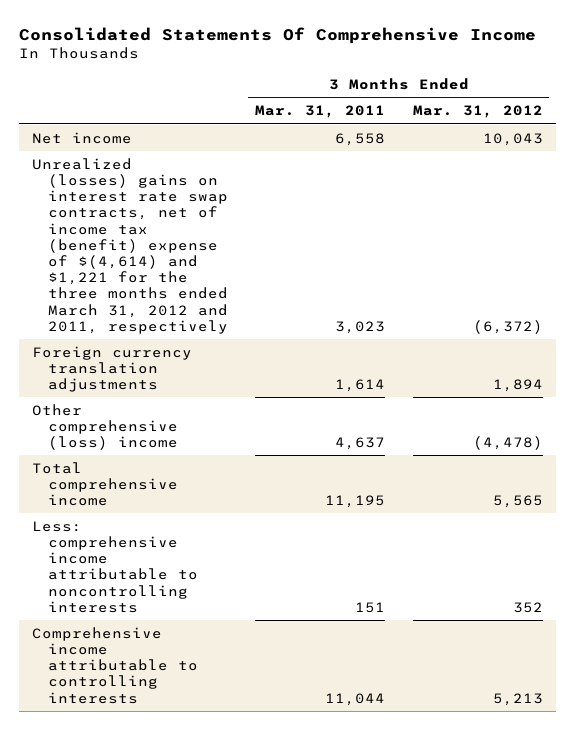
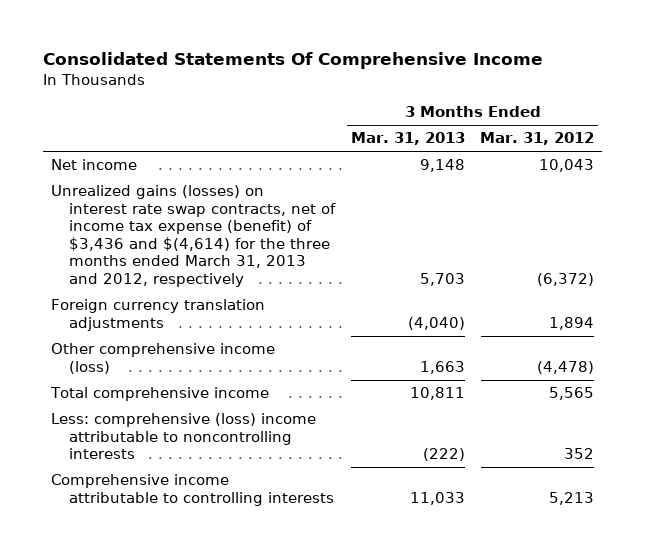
- | 3 Months Ended Mar. 31, 2011 | 3 Months Ended Mar. 31, 2012
+ | 3 Months Ended Mar. 31, 2013 | 3 Months Ended Mar. 31, 2012
- Unrealized (losses) gains on interest rate swap contracts, net of income tax (benefit) expense of $(4,614) and $1,221 for the three months ended March 31, 2012 and 2011, respectively | 3,023 | (6,372)
+ Unrealized gains (losses) on interest rate swap contracts, net of income tax expense (benefit) of $3,436 and $(4,614) for the three months ended March 31, 2013 and 2012, respectively | 5,703 | (6,372)
- Other comprehensive (loss) income | 4,637 | (4,478)
+ Other comprehensive income (loss) | 1,663 | (4,478)
- Less: comprehensive income attributable to noncontrolling interests | 151 | 352
+ Less: comprehensive (loss) income attributable to noncontrolling interests | (222) | 352

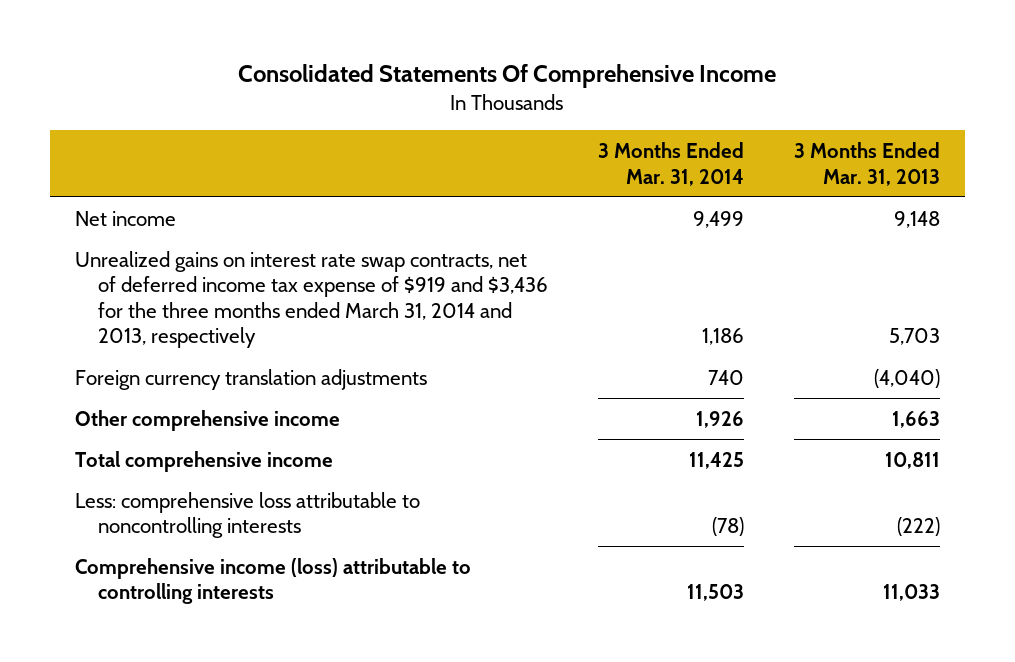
- | 3 Months Ended Mar. 31, 2013 | 3 Months Ended Mar. 31, 2012
+ | 3 Months Ended Mar. 31, 2014 | 3 Months Ended Mar. 31, 2013
- Unrealized gains (losses) on interest rate swap contracts, net of income tax expense (benefit) of $3,436 and $(4,614) for the three months ended March 31, 2013 and 2012, respectively | 5,703 | (6,372)
+ Unrealized gains on interest rate swap contracts, net of deferred income tax expense of $919 and $3,436 for the three months ended March 31, 2014 and 2013, respectively | 1,186 | 5,703
- Other comprehensive income (loss) | 1,663 | (4,478)
+ Other comprehensive income | 1,926 | 1,663
- Less: comprehensive (loss) income attributable to noncontrolling interests | (222) | 352
- Comprehensive income attributable to controlling interests | 11,033 | 5,213
+ Less: comprehensive loss attributable to noncontrolling interests | (78) | (222)
+ Comprehensive income (loss) attributable to controlling interests | 11,503 | 11,033

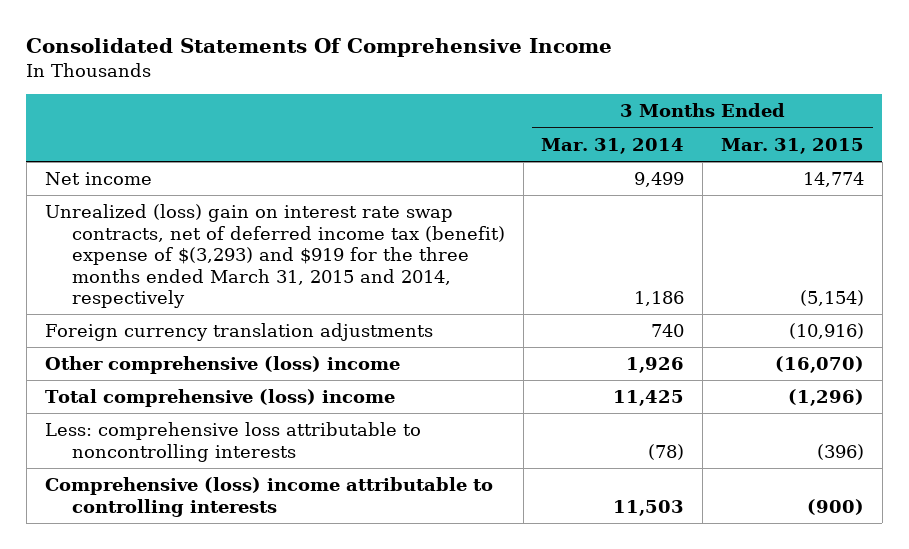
- | 3 Months Ended Mar. 31, 2014 | 3 Months Ended Mar. 31, 2013
+ | 3 Months Ended Mar. 31, 2014 | 3 Months Ended Mar. 31, 2015
- Unrealized gains on interest rate swap contracts, net of deferred income tax expense of $919 and $3,436 for the three months ended March 31, 2014 and 2013, respectively | 1,186 | 5,703
+ Unrealized (loss) gain on interest rate swap contracts, net of deferred income tax (benefit) expense of $(3,293) and $919 for the three months ended March 31, 2015 and 2014, respectively | 1,186 | (5,154)
- Other comprehensive income | 1,926 | 1,663
- Total comprehensive income | 11,425 | 10,811
+ Other comprehensive (loss) income | 1,926 | (16,070)
+ Total comprehensive (loss) income | 11,425 | (1,296)
- Comprehensive income (loss) attributable to controlling interests | 11,503 | 11,033
+ Comprehensive (loss) income attributable to controlling interests | 11,503 | (900)

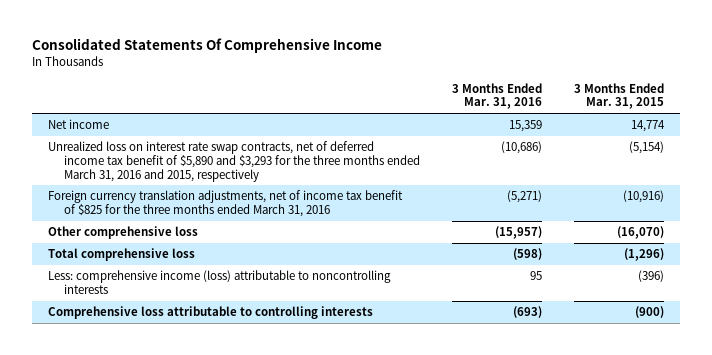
- | 3 Months Ended Mar. 31, 2014 | 3 Months Ended Mar. 31, 2015
+ | 3 Months Ended Mar. 31, 2016 | 3 Months Ended Mar. 31, 2015
- Unrealized (loss) gain on interest rate swap contracts, net of deferred income tax (benefit) expense of $(3,293) and $919 for the three months ended March 31, 2015 and 2014, respectively | 1,186 | (5,154)
- Foreign currency translation adjustments | 740 | (10,916)
- Other comprehensive (loss) income | 1,926 | (16,070)
- Total comprehensive (loss) income | 11,425 | (1,296)
- Less: comprehensive loss attributable to noncontrolling interests | (78) | (396)
- Comprehensive (loss) income attributable to controlling interests | 11,503 | (900)
+ Unrealized loss on interest rate swap contracts, net of deferred income tax benefit of $5,890 and $3,293 for the three months ended March 31, 2016 and 2015, respectively | (10,686) | (5,154)
+ Foreign currency translation adjustments, net of income tax benefit of $825 for the three months ended March 31, 2016 | (5,271) | (10,916)
+ Other comprehensive loss | (15,957) | (16,070)
+ Total comprehensive loss | (598) | (1,296)
+ Less: comprehensive income (loss) attributable to noncontrolling interests | 95 | (396)
+ Comprehensive loss attributable to controlling interests | (693) | (900)

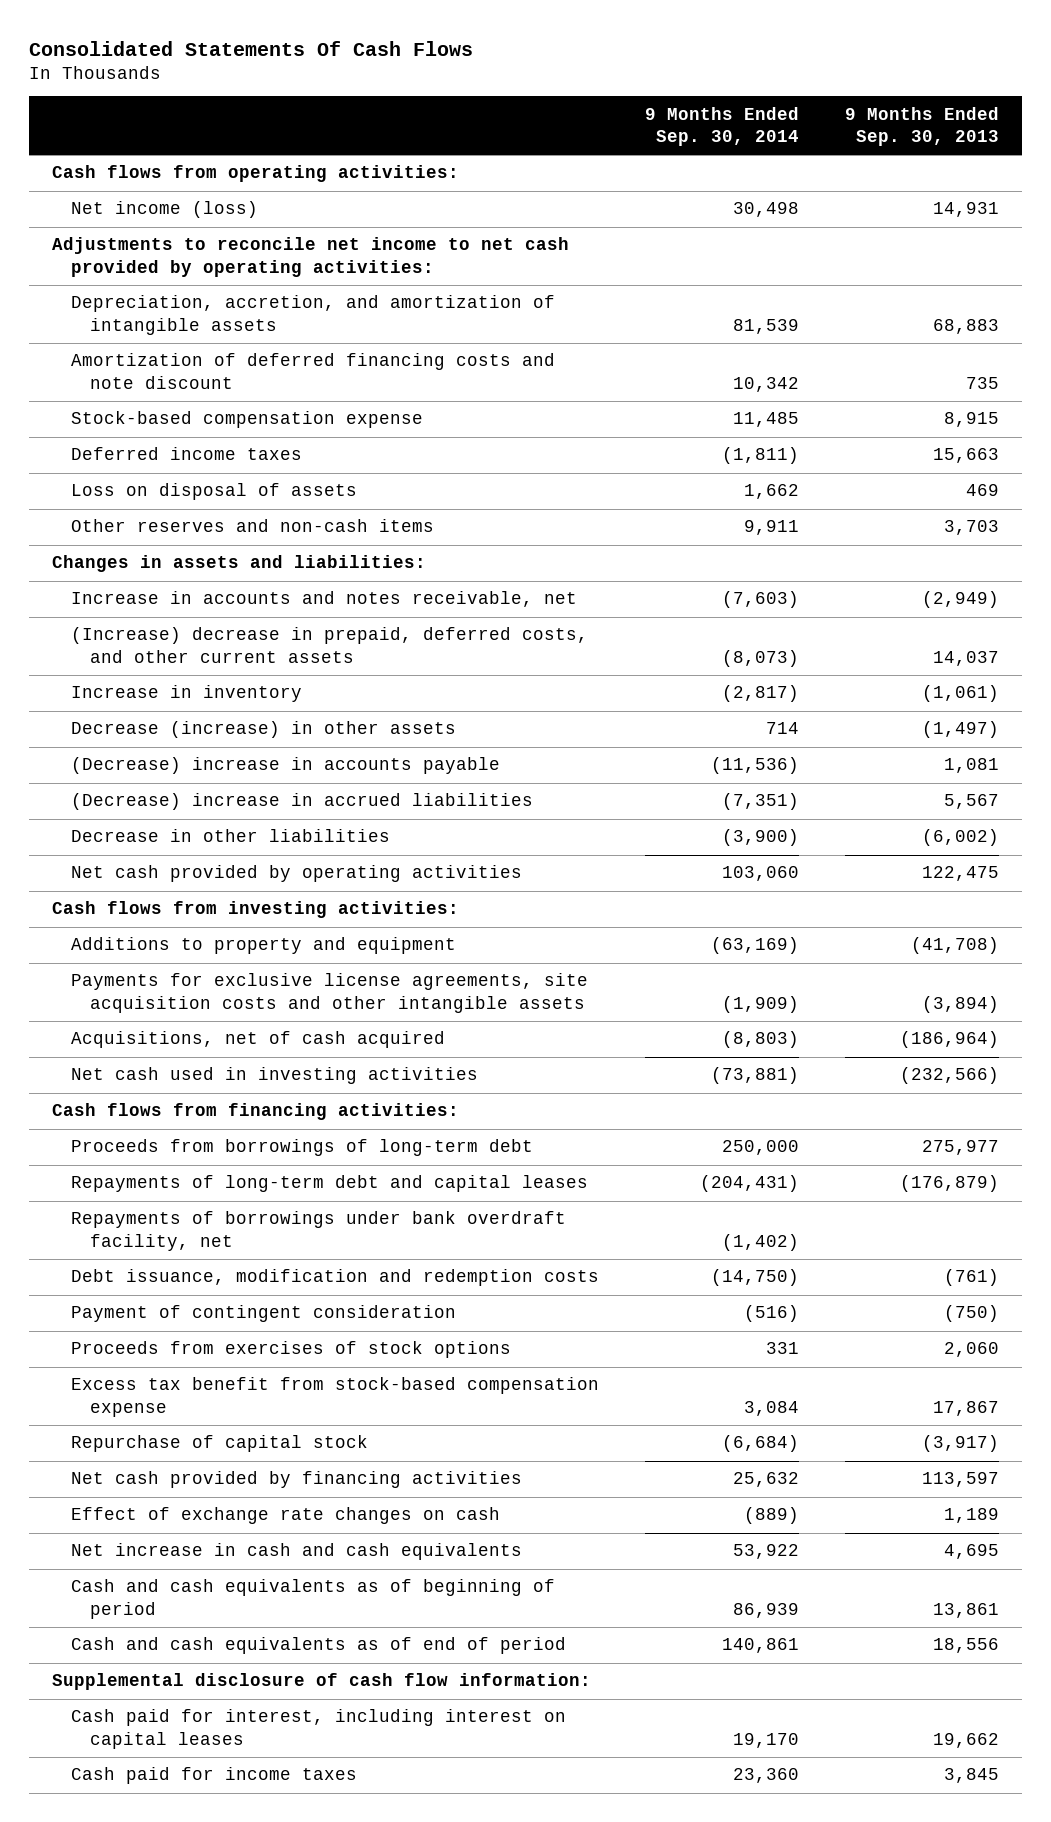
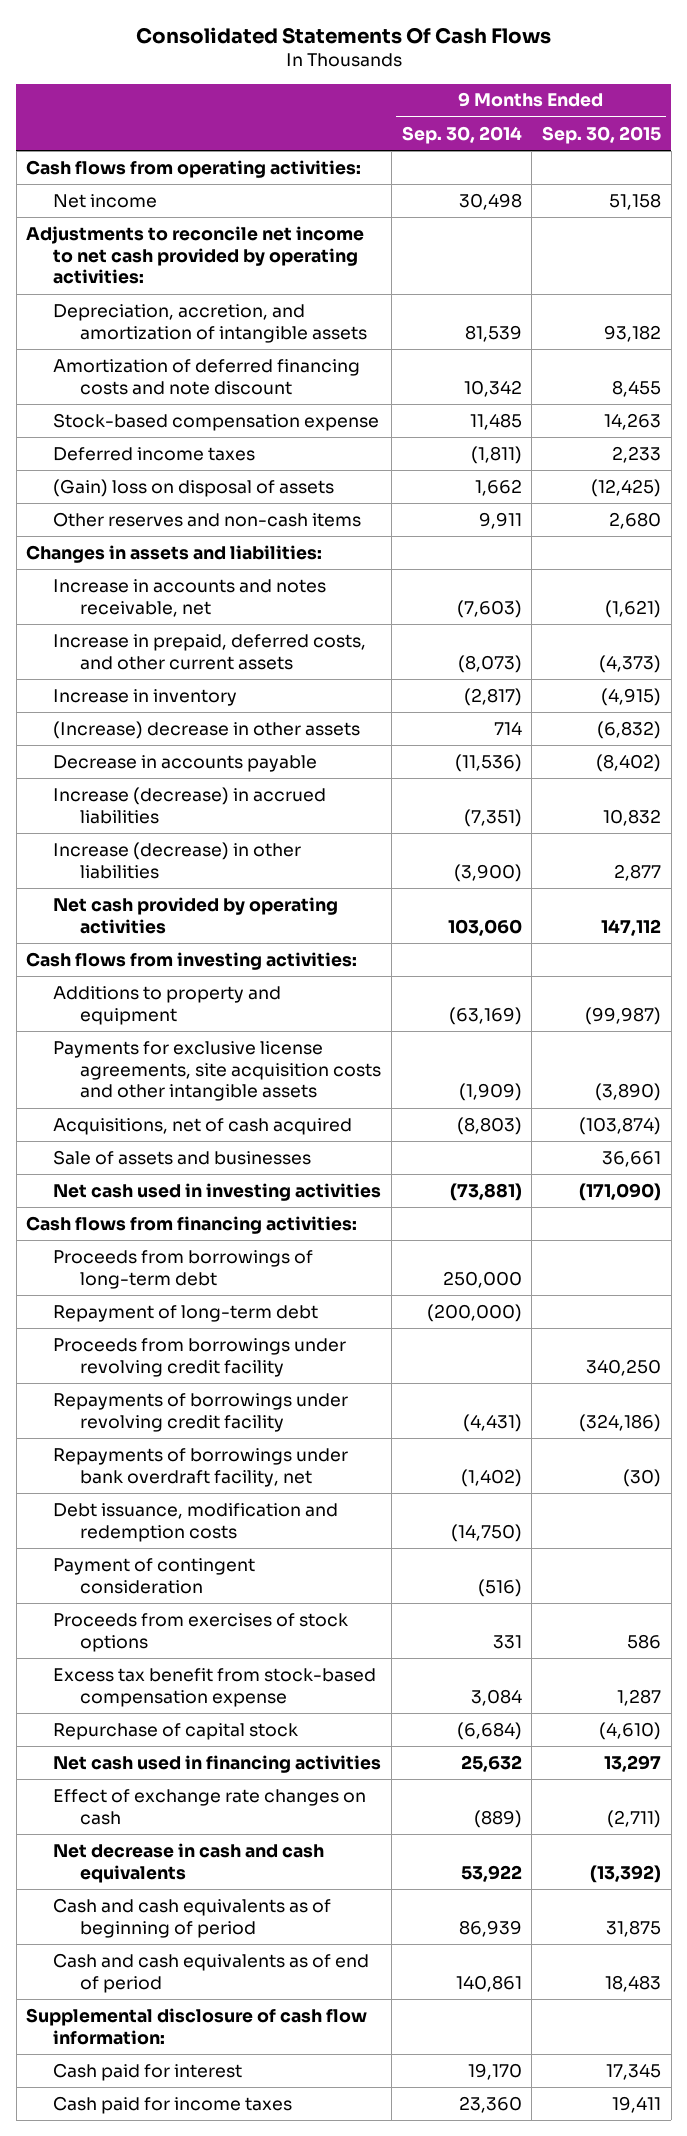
- | 9 Months Ended Sep. 30, 2014 | 9 Months Ended Sep. 30, 2013
+ | 9 Months Ended Sep. 30, 2014 | 9 Months Ended Sep. 30, 2015
- Net income (loss) | 30,498 | 14,931
+ Net income | 30,498 | 51,158
- Loss on disposal of assets | 1,662 | 469
+ (Gain) loss on disposal of assets | 1,662 | (12,425)
- (Increase) decrease in prepaid, deferred costs, and other current assets | (8,073) | 14,037
+ Increase in prepaid, deferred costs, and other current assets | (8,073) | (4,373)
- Decrease (increase) in other assets | 714 | (1,497)
- (Decrease) increase in accounts payable | (11,536) | 1,081
- (Decrease) increase in accrued liabilities | (7,351) | 5,567
- Decrease in other liabilities | (3,900) | (6,002)
+ (Increase) decrease in other assets | 714 | (6,832)
+ Decrease in accounts payable | (11,536) | (8,402)
+ Increase (decrease) in accrued liabilities | (7,351) | 10,832
+ Increase (decrease) in other liabilities | (3,900) | 2,877
+ Sale of assets and businesses | | 36,661
- Repayments of long-term debt and capital leases | (204,431) | (176,879)
+ Repayment of long-term debt | (200,000) |
+ Proceeds from borrowings under revolving credit facility | | 340,250
+ Repayments of borrowings under revolving credit facility | (4,431) | (324,186)
- Net cash provided by financing activities | 25,632 | 113,597
+ Net cash used in financing activities | 25,632 | 13,297
- Net increase in cash and cash equivalents | 53,922 | 4,695
+ Net decrease in cash and cash equivalents | 53,922 | (13,392)
- Cash paid for interest, including interest on capital leases | 19,170 | 19,662
+ Cash paid for interest | 19,170 | 17,345

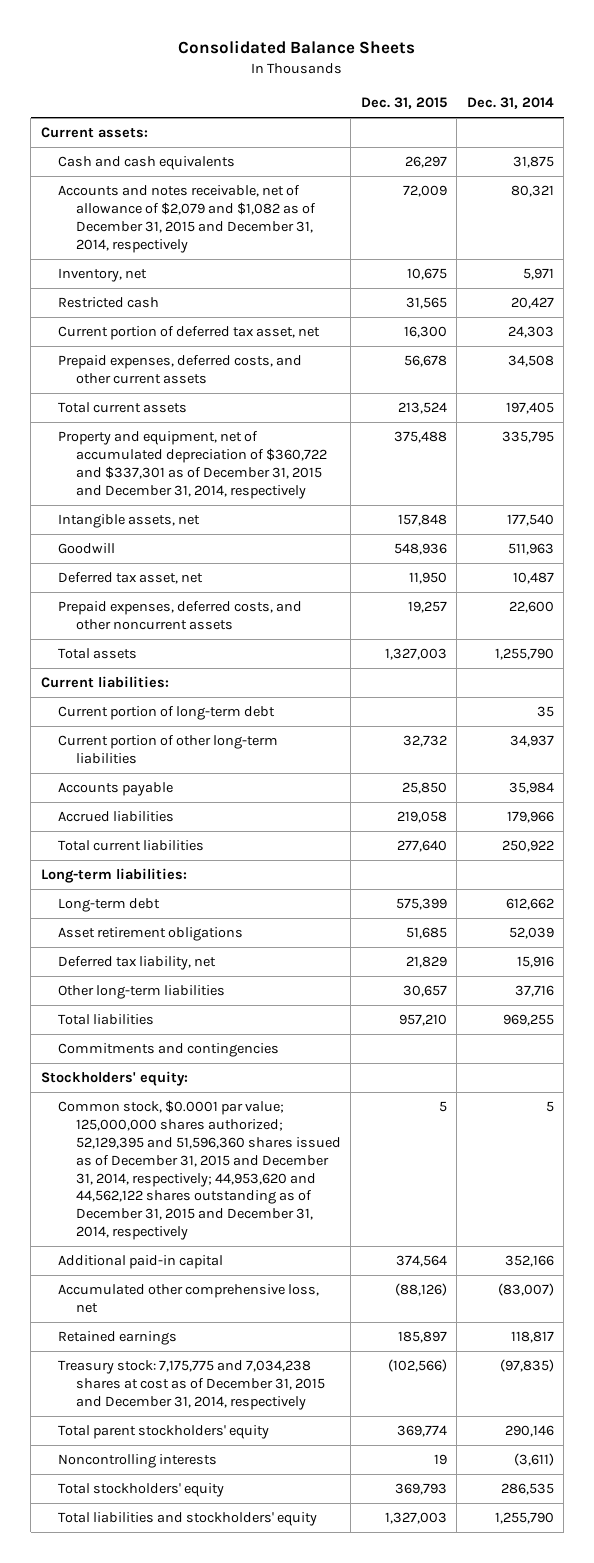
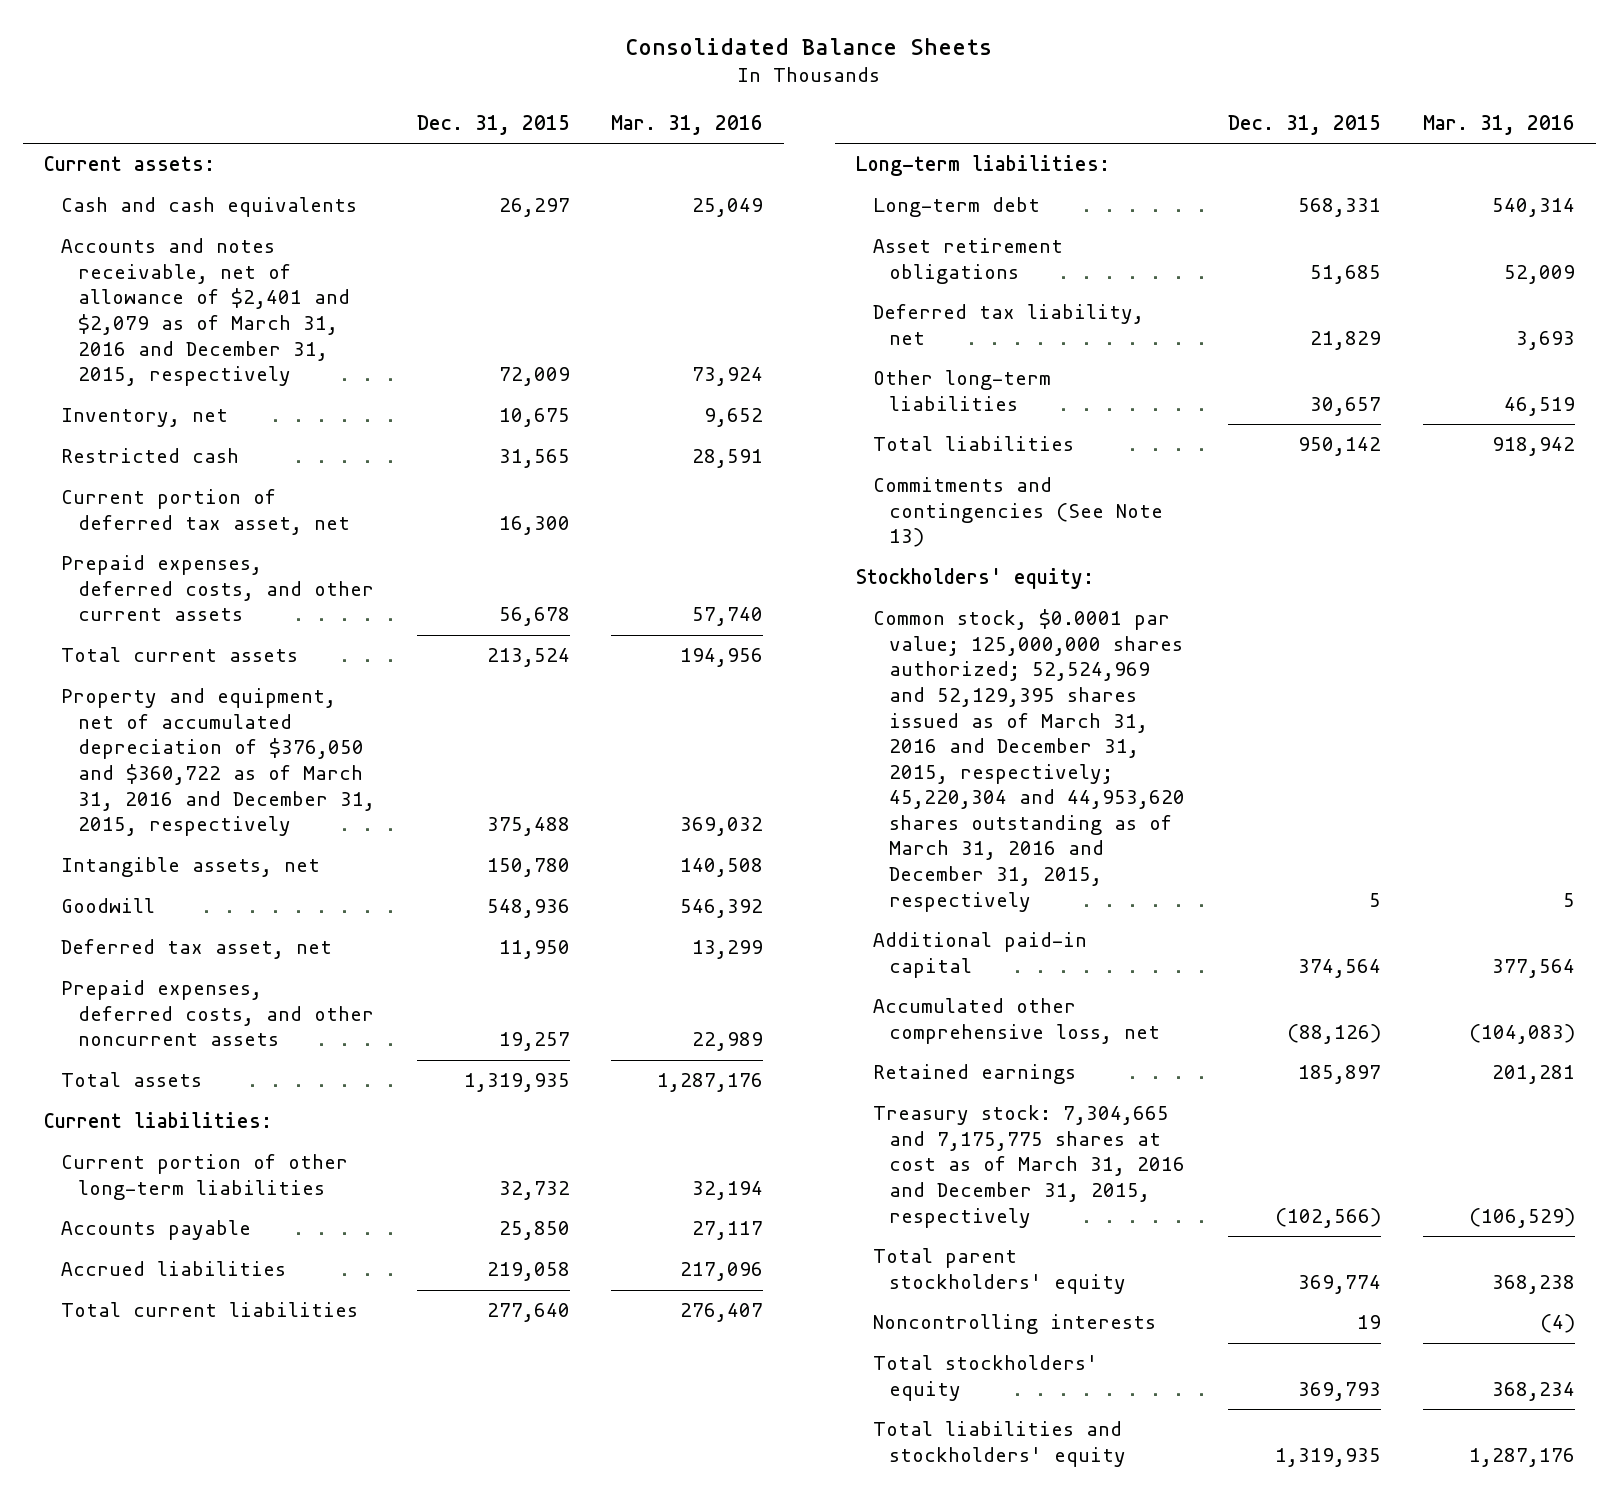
- | Dec. 31, 2015 | Dec. 31, 2014
+ | Dec. 31, 2015 | Mar. 31, 2016
- Accounts and notes receivable, net of allowance of $2,079 and $1,082 as of December 31, 2015 and December 31, 2014, respectively | 72,009 | 80,321
+ Accounts and notes receivable, net of allowance of $2,401 and $2,079 as of March 31, 2016 and December 31, 2015, respectively | 72,009 | 73,924
- Property and equipment, net of accumulated depreciation of $360,722 and $337,301 as of December 31, 2015 and December 31, 2014, respectively | 375,488 | 335,795
- Intangible assets, net | 157,848 | 177,540
+ Property and equipment, net of accumulated depreciation of $376,050 and $360,722 as of March 31, 2016 and December 31, 2015, respectively | 375,488 | 369,032
+ Intangible assets, net | 150,780 | 140,508
- Total assets | 1,327,003 | 1,255,790
+ Total assets | 1,319,935 | 1,287,176
- Current portion of long-term debt | | 35
- Long-term debt | 575,399 | 612,662
+ Long-term debt | 568,331 | 540,314
- Total liabilities | 957,210 | 969,255
- Commitments and contingencies
+ Total liabilities | 950,142 | 918,942
+ Commitments and contingencies (See Note 13)
- Common stock, $0.0001 par value; 125,000,000 shares authorized; 52,129,395 and 51,596,360 shares issued as of December 31, 2015 and December 31, 2014, respectively; 44,953,620 and 44,562,122 shares outstanding as of December 31, 2015 and December 31, 2014, respectively | 5 | 5
+ Common stock, $0.0001 par value; 125,000,000 shares authorized; 52,524,969 and 52,129,395 shares issued as of March 31, 2016 and December 31, 2015, respectively; 45,220,304 and 44,953,620 shares outstanding as of March 31, 2016 and December 31, 2015, respectively | 5 | 5
- Treasury stock: 7,175,775 and 7,034,238 shares at cost as of December 31, 2015 and December 31, 2014, respectively | (102,566) | (97,835)
+ Treasury stock: 7,304,665 and 7,175,775 shares at cost as of March 31, 2016 and December 31, 2015, respectively | (102,566) | (106,529)
- Total liabilities and stockholders' equity | 1,327,003 | 1,255,790
+ Total liabilities and stockholders' equity | 1,319,935 | 1,287,176

